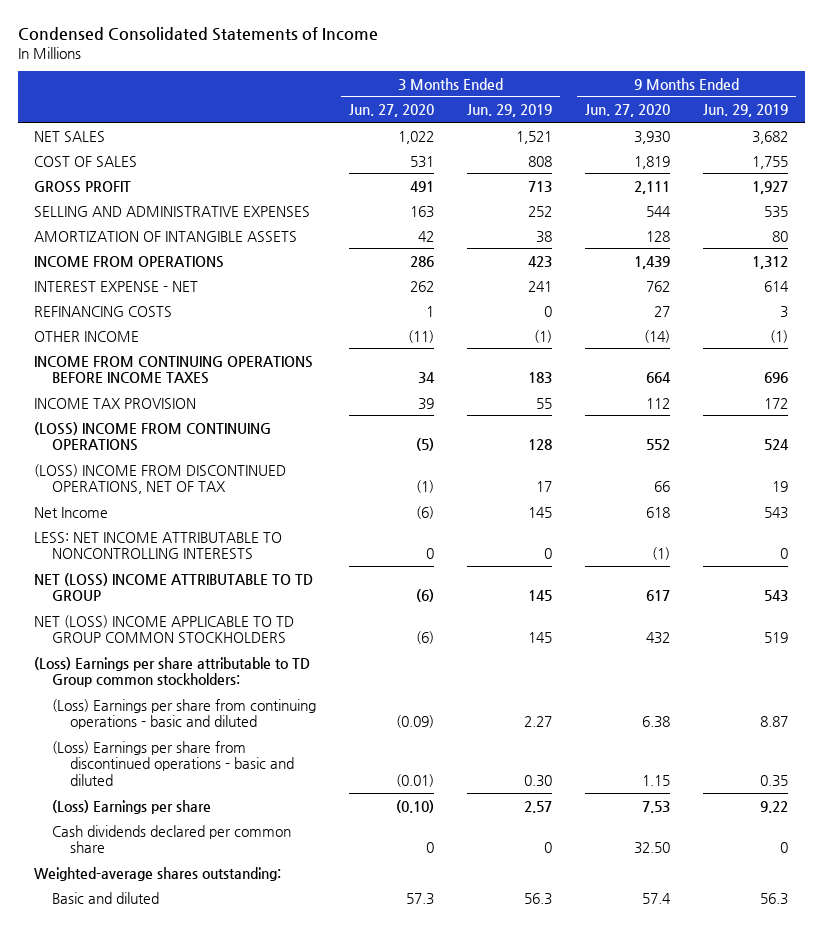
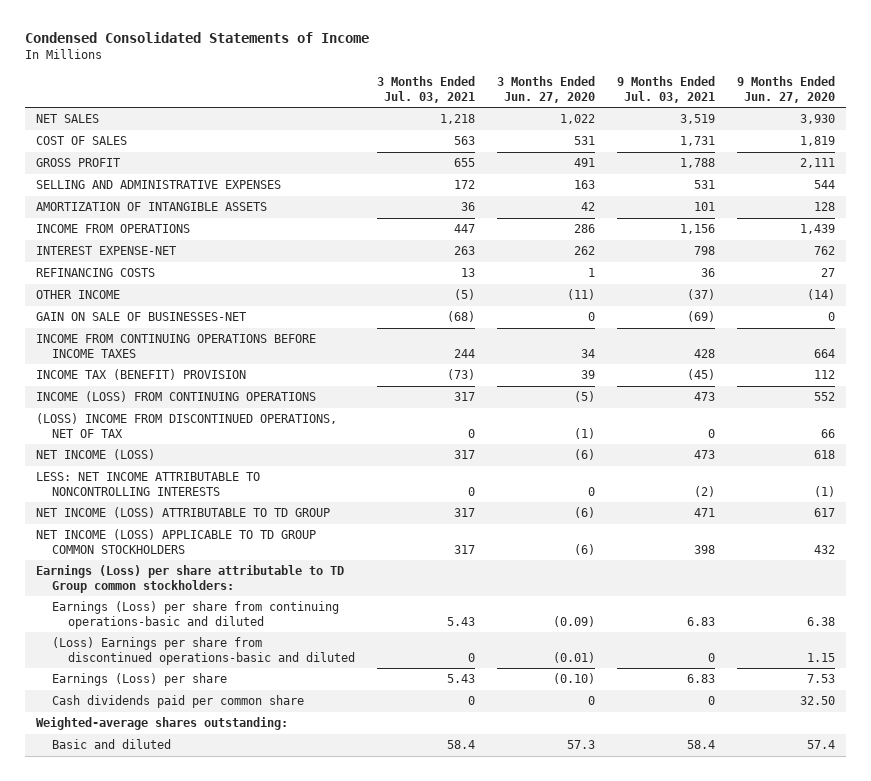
- | 3 Months Ended Jun. 27, 2020 | 3 Months Ended Jun. 29, 2019 | 9 Months Ended Jun. 27, 2020 | 9 Months Ended Jun. 29, 2019
+ | 3 Months Ended Jul. 03, 2021 | 3 Months Ended Jun. 27, 2020 | 9 Months Ended Jul. 03, 2021 | 9 Months Ended Jun. 27, 2020
- INTEREST EXPENSE - NET | 262 | 241 | 762 | 614
+ INTEREST EXPENSE-NET | 263 | 262 | 798 | 762
+ GAIN ON SALE OF BUSINESSES-NET | (68) | 0 | (69) | 0
- INCOME TAX PROVISION | 39 | 55 | 112 | 172
- (LOSS) INCOME FROM CONTINUING OPERATIONS | (5) | 128 | 552 | 524
+ INCOME TAX (BENEFIT) PROVISION | (73) | 39 | (45) | 112
+ INCOME (LOSS) FROM CONTINUING OPERATIONS | 317 | (5) | 473 | 552
- Net Income | (6) | 145 | 618 | 543
+ NET INCOME (LOSS) | 317 | (6) | 473 | 618
- NET (LOSS) INCOME ATTRIBUTABLE TO TD GROUP | (6) | 145 | 617 | 543
- NET (LOSS) INCOME APPLICABLE TO TD GROUP COMMON STOCKHOLDERS | (6) | 145 | 432 | 519
- (Loss) Earnings per share attributable to TD Group common stockholders:
- (Loss) Earnings per share from continuing operations - basic and diluted | (0.09) | 2.27 | 6.38 | 8.87
- (Loss) Earnings per share from discontinued operations - basic and diluted | (0.01) | 0.30 | 1.15 | 0.35
- (Loss) Earnings per share | (0.10) | 2.57 | 7.53 | 9.22
- Cash dividends declared per common share | 0 | 0 | 32.50 | 0
+ NET INCOME (LOSS) ATTRIBUTABLE TO TD GROUP | 317 | (6) | 471 | 617
+ NET INCOME (LOSS) APPLICABLE TO TD GROUP COMMON STOCKHOLDERS | 317 | (6) | 398 | 432
+ Earnings (Loss) per share attributable to TD Group common stockholders:
+ Earnings (Loss) per share from continuing operations-basic and diluted | 5.43 | (0.09) | 6.83 | 6.38
+ (Loss) Earnings per share from discontinued operations-basic and diluted | 0 | (0.01) | 0 | 1.15
+ Earnings (Loss) per share | 5.43 | (0.10) | 6.83 | 7.53
+ Cash dividends paid per common share | 0 | 0 | 0 | 32.50

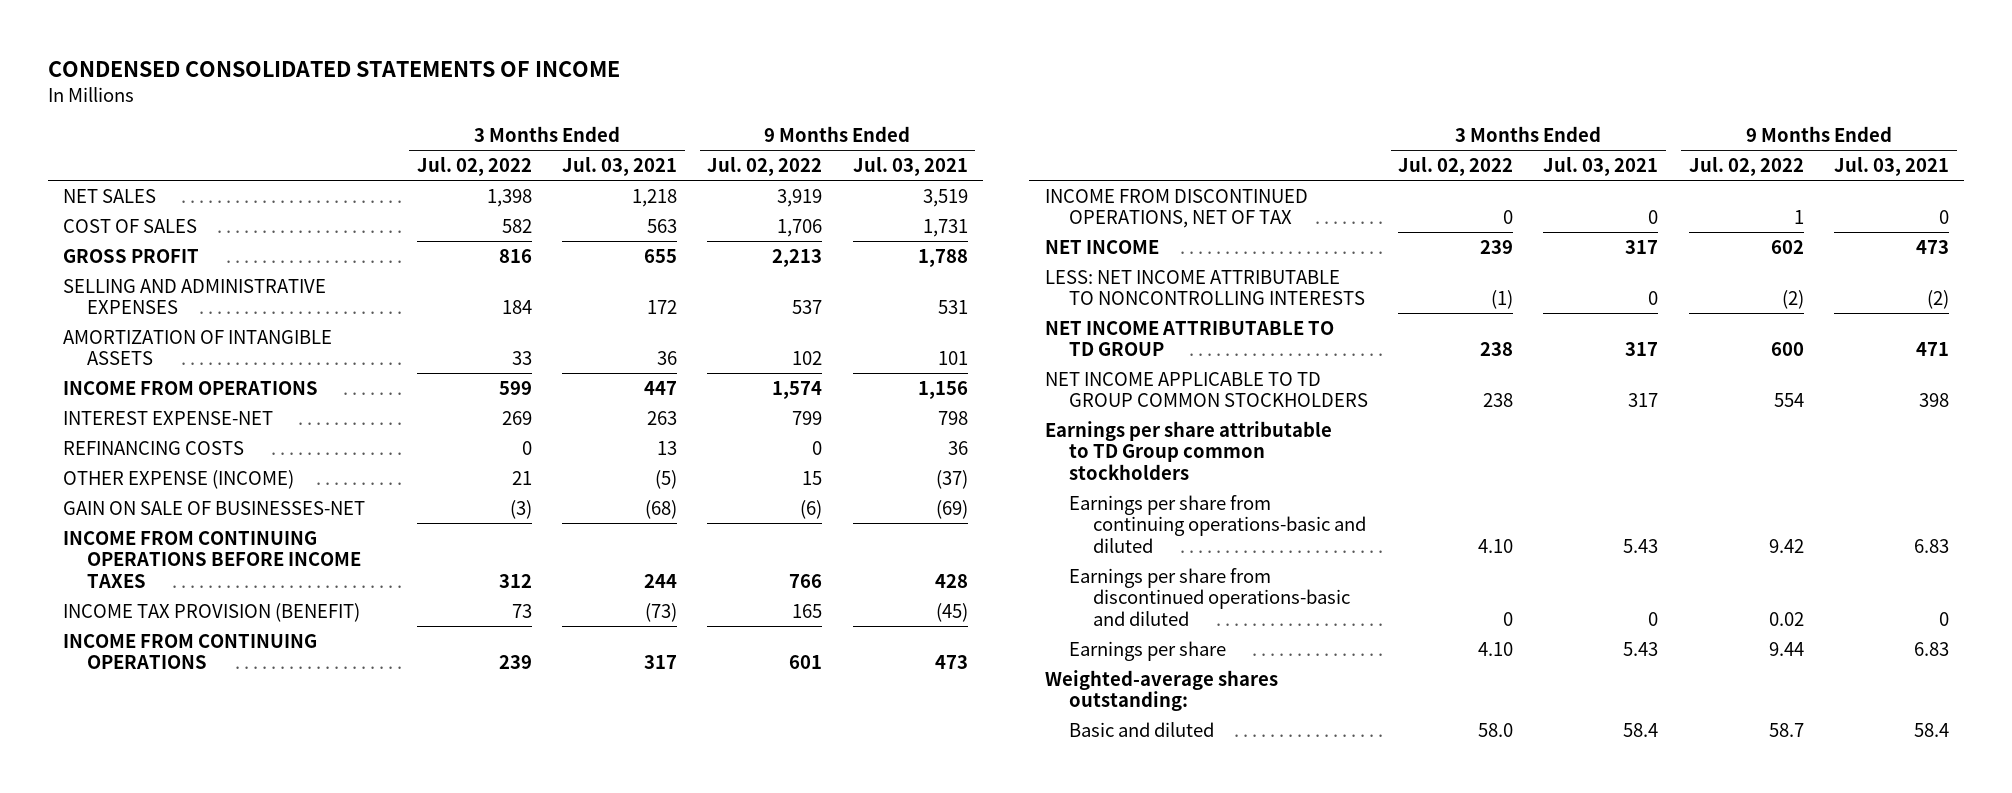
- Condensed Consolidated Statements of Income
+ CONDENSED CONSOLIDATED STATEMENTS OF INCOME
- | 3 Months Ended Jul. 03, 2021 | 3 Months Ended Jun. 27, 2020 | 9 Months Ended Jul. 03, 2021 | 9 Months Ended Jun. 27, 2020
+ | 3 Months Ended Jul. 02, 2022 | 3 Months Ended Jul. 03, 2021 | 9 Months Ended Jul. 02, 2022 | 9 Months Ended Jul. 03, 2021
- OTHER INCOME | (5) | (11) | (37) | (14)
+ OTHER EXPENSE (INCOME) | 21 | (5) | 15 | (37)
- INCOME TAX (BENEFIT) PROVISION | (73) | 39 | (45) | 112
- INCOME (LOSS) FROM CONTINUING OPERATIONS | 317 | (5) | 473 | 552
- (LOSS) INCOME FROM DISCONTINUED OPERATIONS, NET OF TAX | 0 | (1) | 0 | 66
- NET INCOME (LOSS) | 317 | (6) | 473 | 618
+ INCOME TAX PROVISION (BENEFIT) | 73 | (73) | 165 | (45)
+ INCOME FROM CONTINUING OPERATIONS | 239 | 317 | 601 | 473
+ INCOME FROM DISCONTINUED OPERATIONS, NET OF TAX | 0 | 0 | 1 | 0
+ NET INCOME | 239 | 317 | 602 | 473
- NET INCOME (LOSS) ATTRIBUTABLE TO TD GROUP | 317 | (6) | 471 | 617
- NET INCOME (LOSS) APPLICABLE TO TD GROUP COMMON STOCKHOLDERS | 317 | (6) | 398 | 432
- Earnings (Loss) per share attributable to TD Group common stockholders:
- Earnings (Loss) per share from continuing operations-basic and diluted | 5.43 | (0.09) | 6.83 | 6.38
- (Loss) Earnings per share from discontinued operations-basic and diluted | 0 | (0.01) | 0 | 1.15
- Earnings (Loss) per share | 5.43 | (0.10) | 6.83 | 7.53
- Cash dividends paid per common share | 0 | 0 | 0 | 32.50
+ NET INCOME ATTRIBUTABLE TO TD GROUP | 238 | 317 | 600 | 471
+ NET INCOME APPLICABLE TO TD GROUP COMMON STOCKHOLDERS | 238 | 317 | 554 | 398
+ Earnings per share attributable to TD Group common stockholders
+ Earnings per share from continuing operations-basic and diluted | 4.10 | 5.43 | 9.42 | 6.83
+ Earnings per share from discontinued operations-basic and diluted | 0 | 0 | 0.02 | 0
+ Earnings per share | 4.10 | 5.43 | 9.44 | 6.83

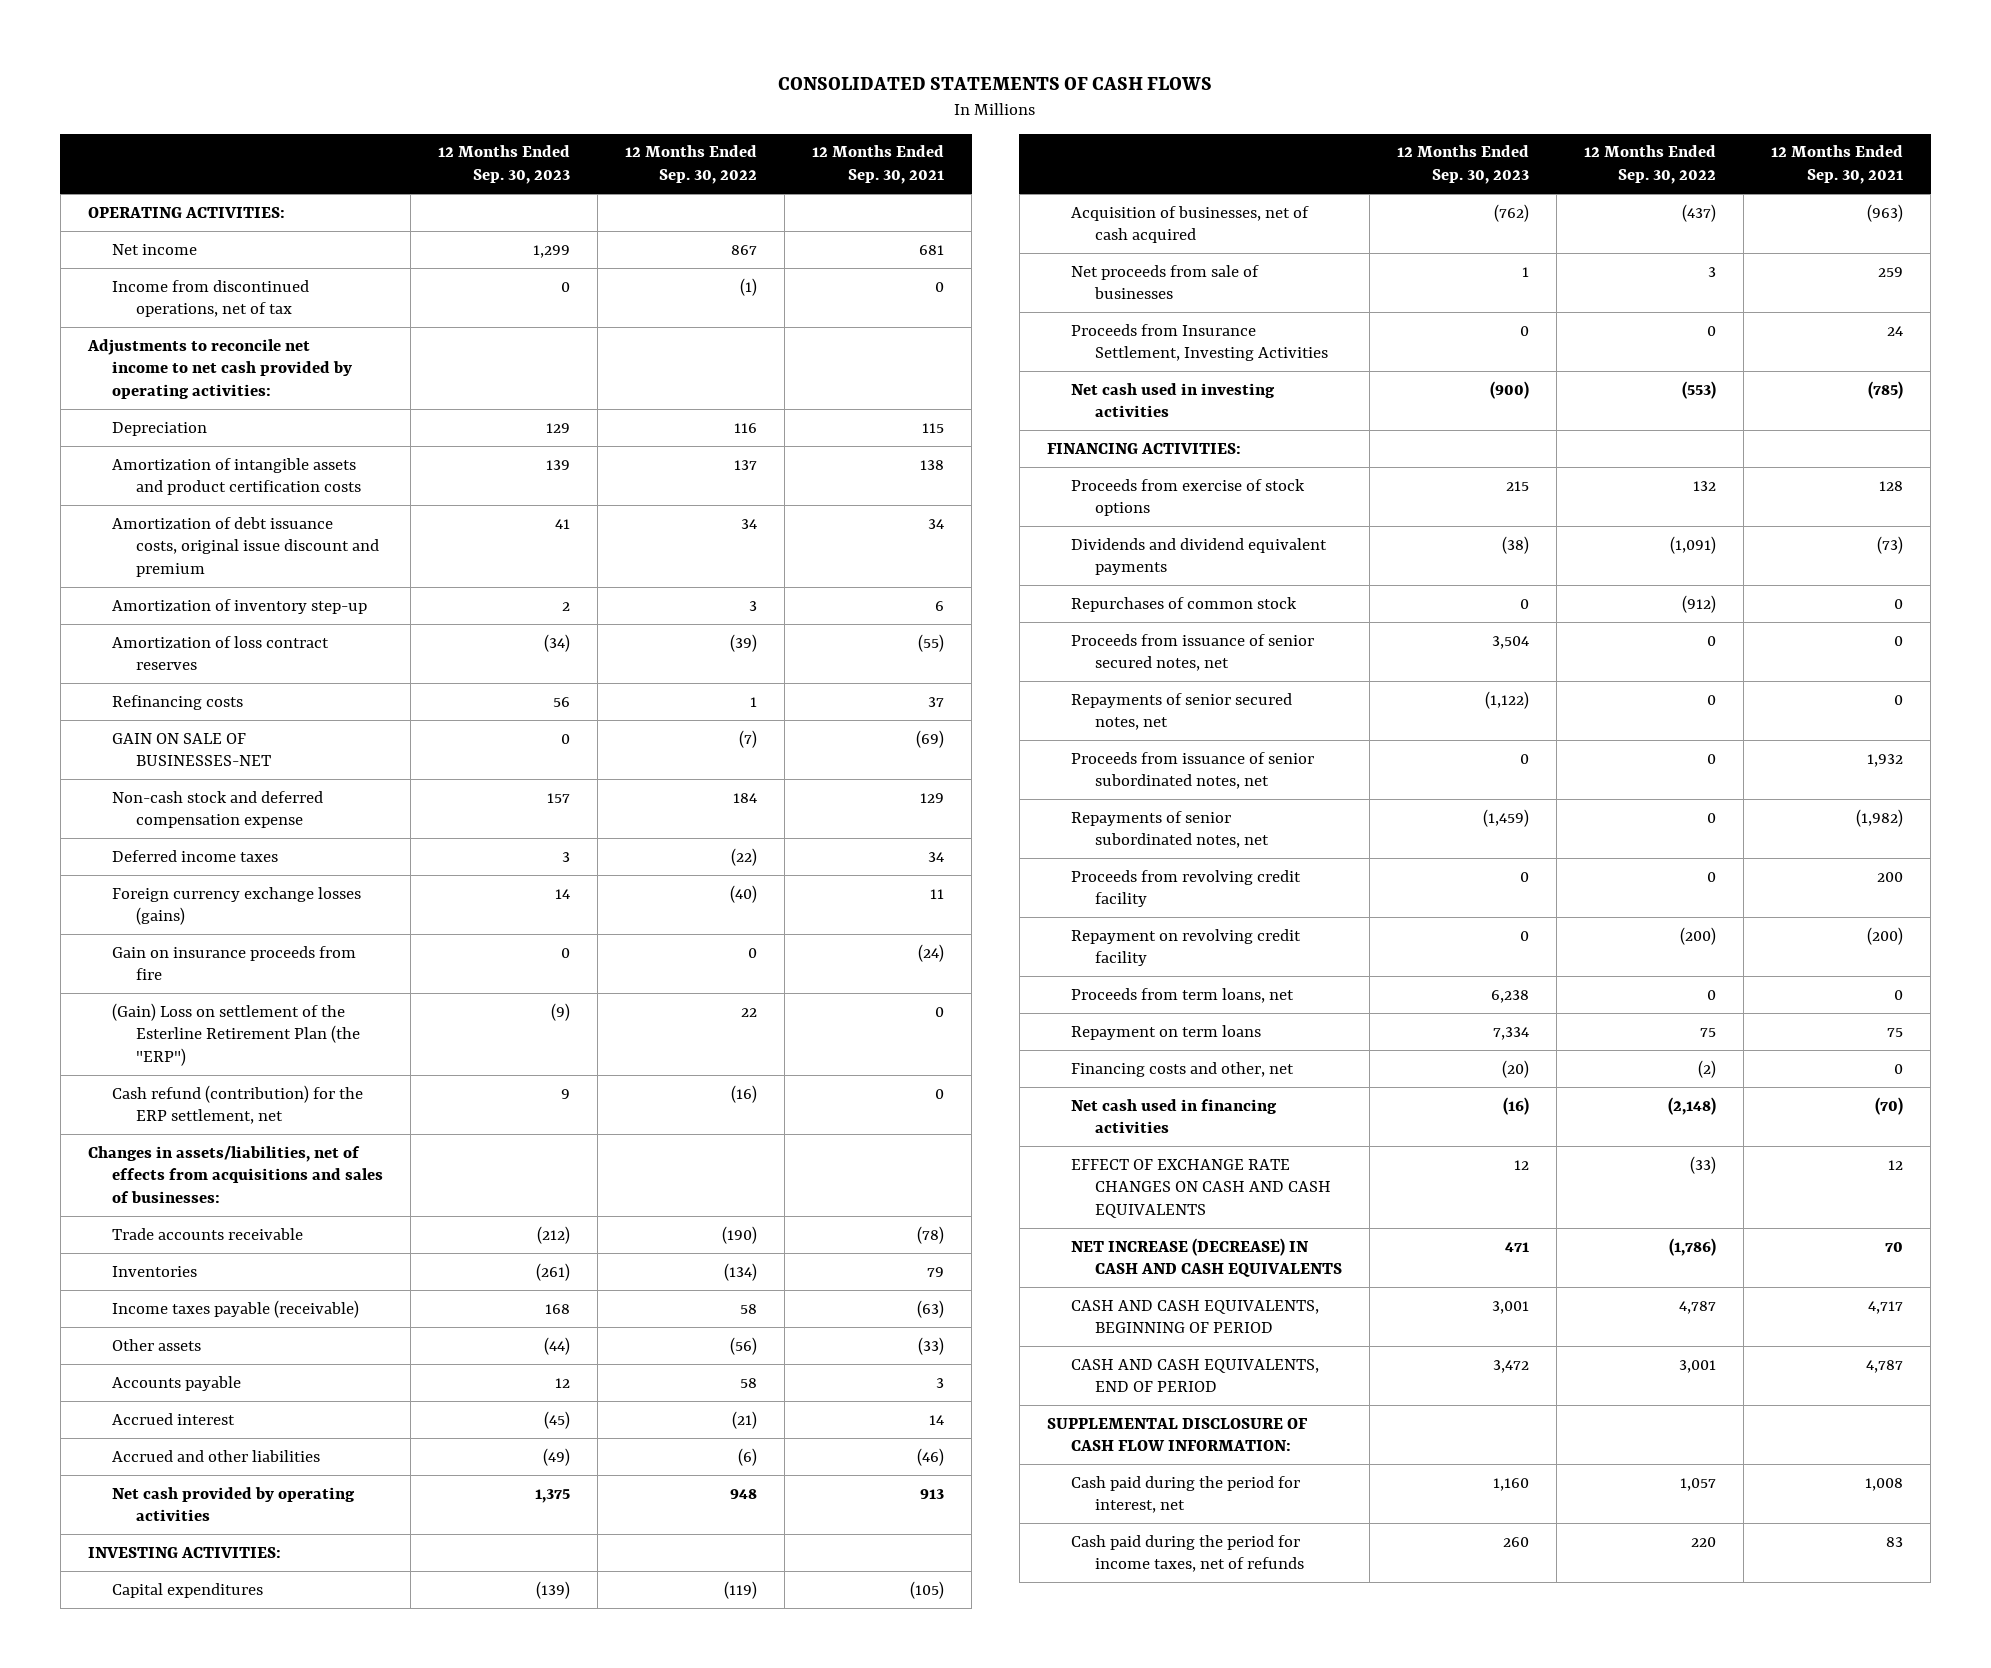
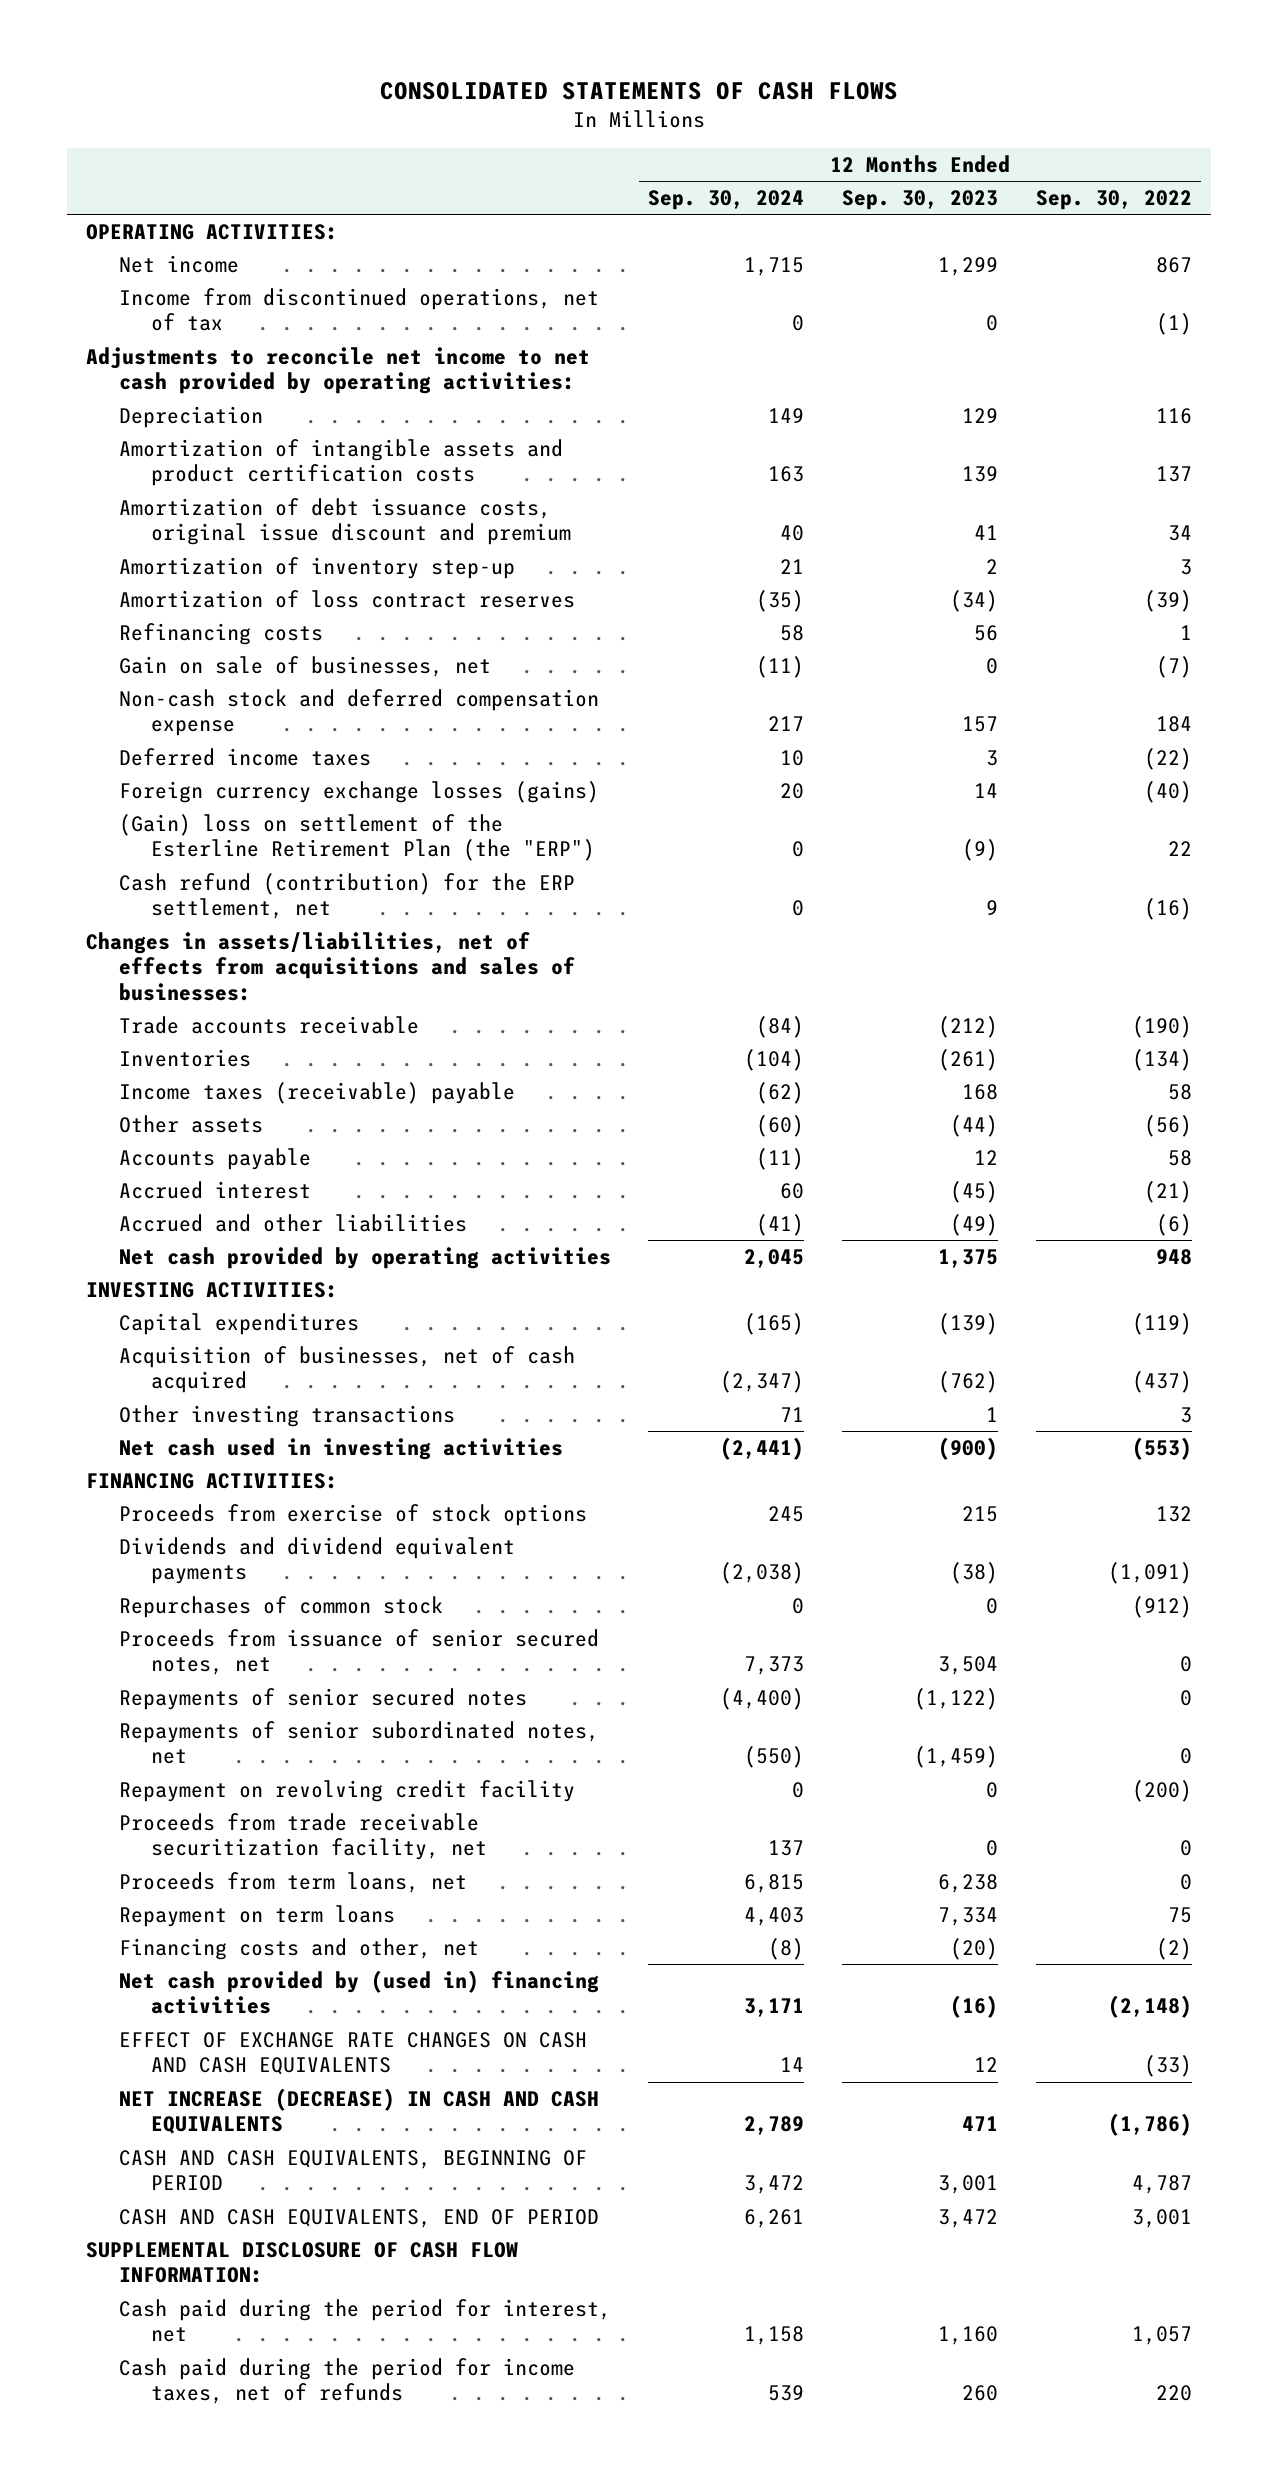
- | 12 Months Ended Sep. 30, 2023 | 12 Months Ended Sep. 30, 2022 | 12 Months Ended Sep. 30, 2021
+ | 12 Months Ended Sep. 30, 2024 | 12 Months Ended Sep. 30, 2023 | 12 Months Ended Sep. 30, 2022
- GAIN ON SALE OF BUSINESSES-NET | 0 | (7) | (69)
+ Gain on sale of businesses, net | (11) | 0 | (7)
- Gain on insurance proceeds from fire | 0 | 0 | (24)
- (Gain) Loss on settlement of the Esterline Retirement Plan (the "ERP") | (9) | 22 | 0
+ (Gain) loss on settlement of the Esterline Retirement Plan (the "ERP") | 0 | (9) | 22
- Income taxes payable (receivable) | 168 | 58 | (63)
+ Income taxes (receivable) payable | (62) | 168 | 58
- Net proceeds from sale of businesses | 1 | 3 | 259
- Proceeds from Insurance Settlement, Investing Activities | 0 | 0 | 24
+ Other investing transactions | 71 | 1 | 3
- Repayments of senior secured notes, net | (1,122) | 0 | 0
- Proceeds from issuance of senior subordinated notes, net | 0 | 0 | 1,932
+ Repayments of senior secured notes | (4,400) | (1,122) | 0
- Proceeds from revolving credit facility | 0 | 0 | 200
+ Proceeds from trade receivable securitization facility, net | 137 | 0 | 0
- Net cash used in financing activities | (16) | (2,148) | (70)
+ Net cash provided by (used in) financing activities | 3,171 | (16) | (2,148)

